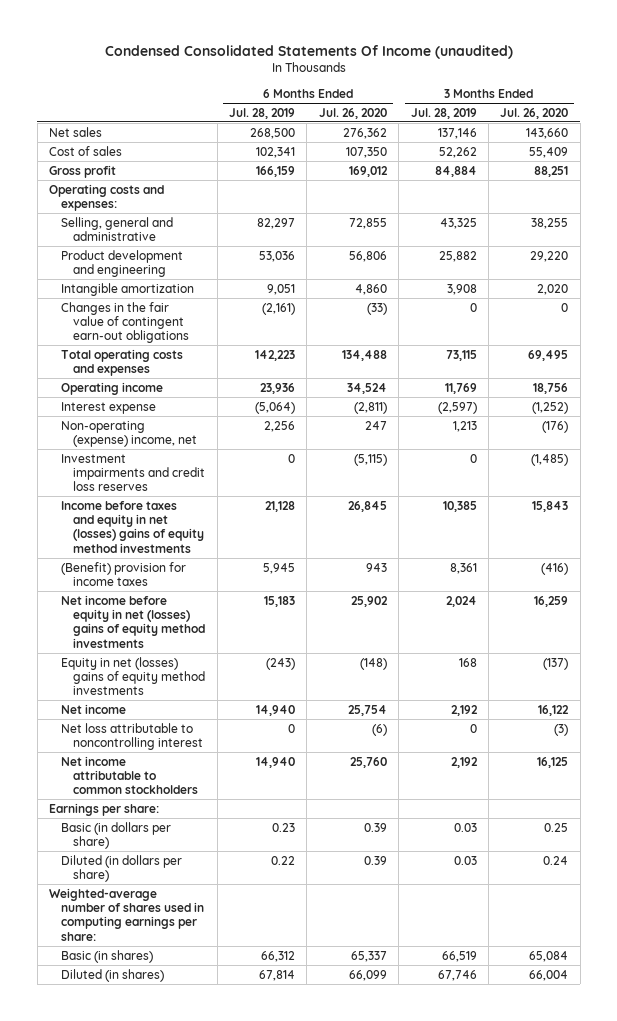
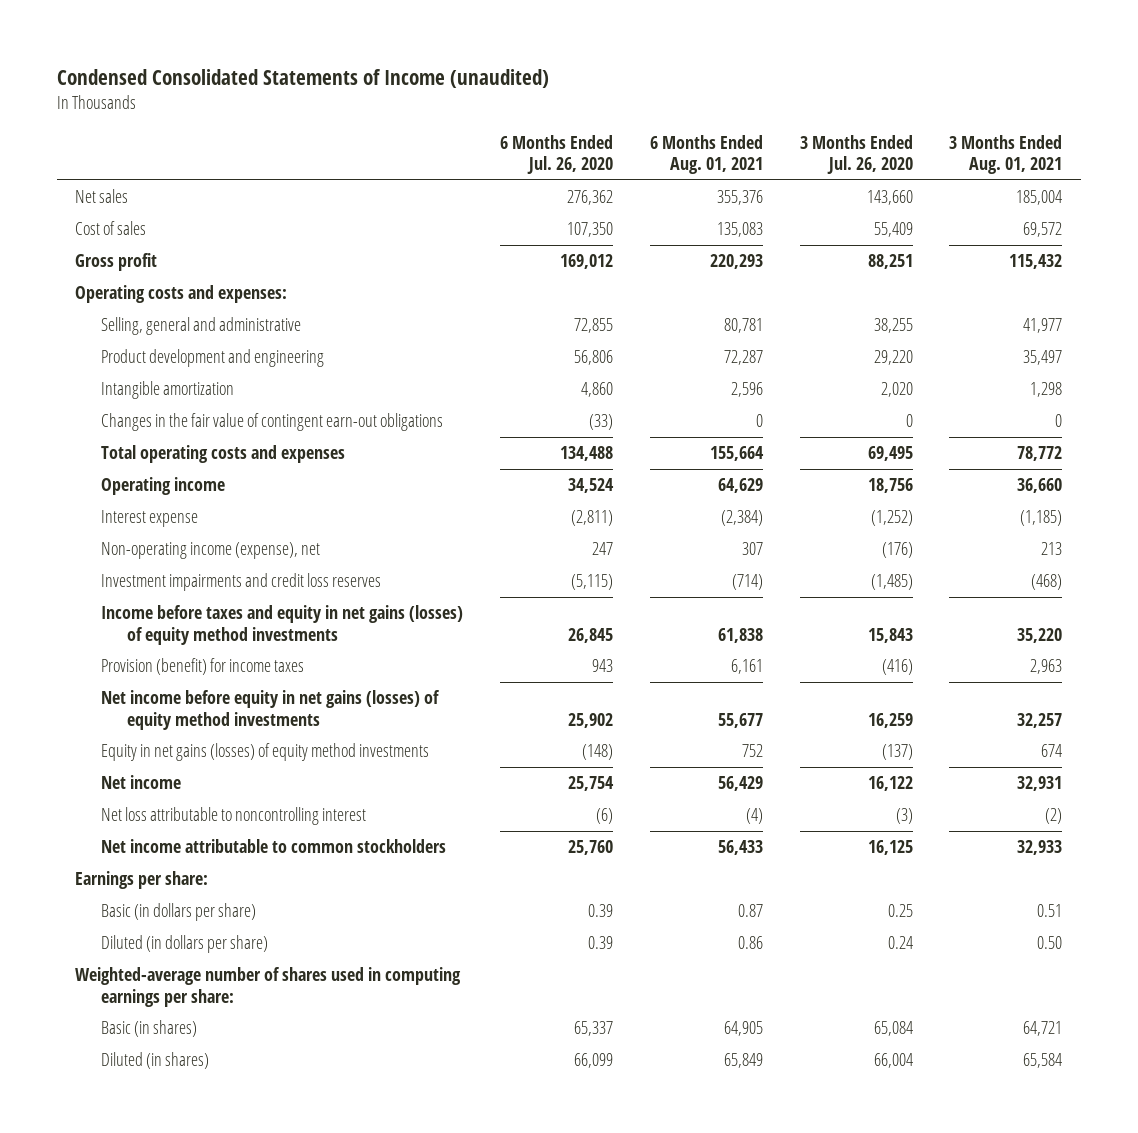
- Condensed Consolidated Statements Of Income (unaudited)
+ Condensed Consolidated Statements of Income (unaudited)
- | 6 Months Ended Jul. 28, 2019 | 6 Months Ended Jul. 26, 2020 | 3 Months Ended Jul. 28, 2019 | 3 Months Ended Jul. 26, 2020
+ | 6 Months Ended Jul. 26, 2020 | 6 Months Ended Aug. 01, 2021 | 3 Months Ended Jul. 26, 2020 | 3 Months Ended Aug. 01, 2021
- Non-operating (expense) income, net | 2,256 | 247 | 1,213 | (176)
+ Non-operating income (expense), net | 247 | 307 | (176) | 213
- Income before taxes and equity in net (losses) gains of equity method investments | 21,128 | 26,845 | 10,385 | 15,843
- (Benefit) provision for income taxes | 5,945 | 943 | 8,361 | (416)
- Net income before equity in net (losses) gains of equity method investments | 15,183 | 25,902 | 2,024 | 16,259
- Equity in net (losses) gains of equity method investments | (243) | (148) | 168 | (137)
+ Income before taxes and equity in net gains (losses) of equity method investments | 26,845 | 61,838 | 15,843 | 35,220
+ Provision (benefit) for income taxes | 943 | 6,161 | (416) | 2,963
+ Net income before equity in net gains (losses) of equity method investments | 25,902 | 55,677 | 16,259 | 32,257
+ Equity in net gains (losses) of equity method investments | (148) | 752 | (137) | 674

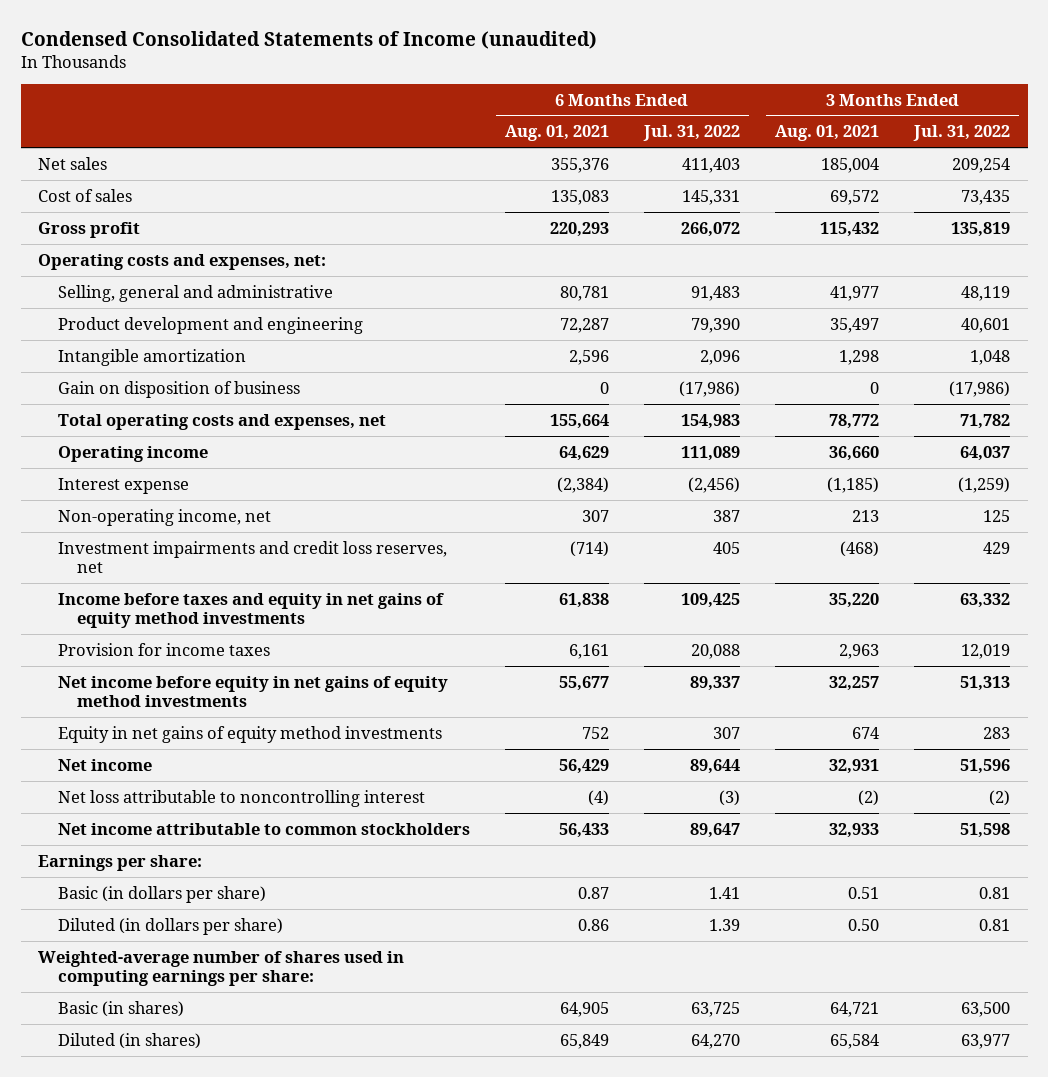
- | 6 Months Ended Jul. 26, 2020 | 6 Months Ended Aug. 01, 2021 | 3 Months Ended Jul. 26, 2020 | 3 Months Ended Aug. 01, 2021
+ | 6 Months Ended Aug. 01, 2021 | 6 Months Ended Jul. 31, 2022 | 3 Months Ended Aug. 01, 2021 | 3 Months Ended Jul. 31, 2022
- Operating costs and expenses:
+ Operating costs and expenses, net:
- Changes in the fair value of contingent earn-out obligations | (33) | 0 | 0 | 0
- Total operating costs and expenses | 134,488 | 155,664 | 69,495 | 78,772
+ Gain on disposition of business | 0 | (17,986) | 0 | (17,986)
+ Total operating costs and expenses, net | 155,664 | 154,983 | 78,772 | 71,782
- Non-operating income (expense), net | 247 | 307 | (176) | 213
- Investment impairments and credit loss reserves | (5,115) | (714) | (1,485) | (468)
- Income before taxes and equity in net gains (losses) of equity method investments | 26,845 | 61,838 | 15,843 | 35,220
- Provision (benefit) for income taxes | 943 | 6,161 | (416) | 2,963
- Net income before equity in net gains (losses) of equity method investments | 25,902 | 55,677 | 16,259 | 32,257
- Equity in net gains (losses) of equity method investments | (148) | 752 | (137) | 674
+ Non-operating income, net | 307 | 387 | 213 | 125
+ Investment impairments and credit loss reserves, net | (714) | 405 | (468) | 429
+ Income before taxes and equity in net gains of equity method investments | 61,838 | 109,425 | 35,220 | 63,332
+ Provision for income taxes | 6,161 | 20,088 | 2,963 | 12,019
+ Net income before equity in net gains of equity method investments | 55,677 | 89,337 | 32,257 | 51,313
+ Equity in net gains of equity method investments | 752 | 307 | 674 | 283

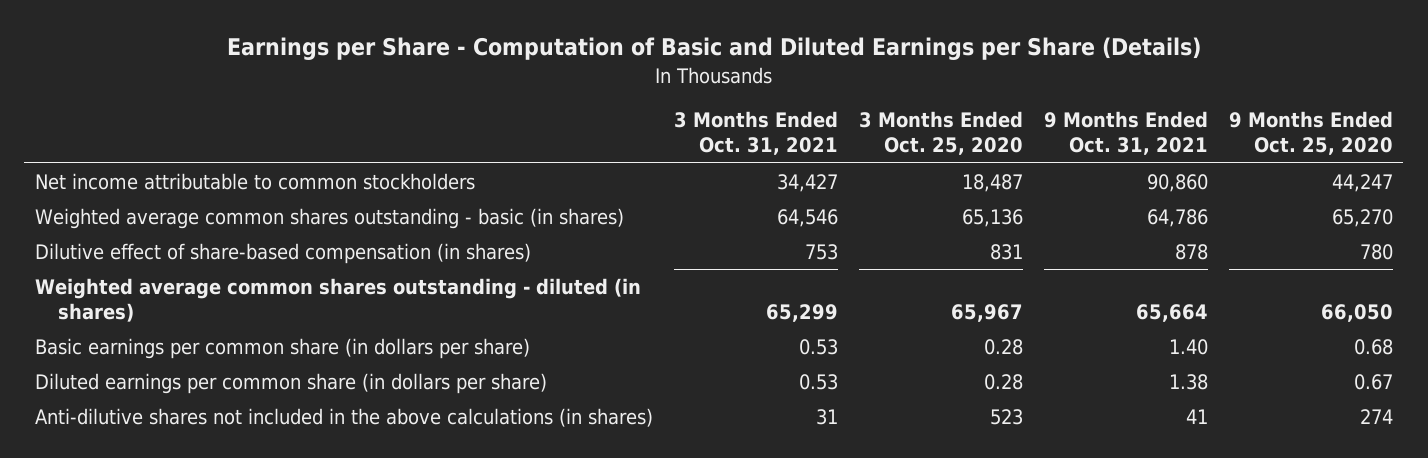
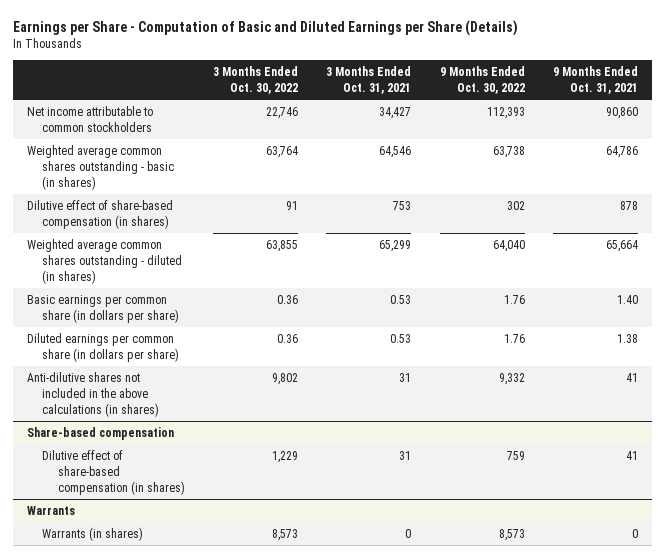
- | 3 Months Ended Oct. 31, 2021 | 3 Months Ended Oct. 25, 2020 | 9 Months Ended Oct. 31, 2021 | 9 Months Ended Oct. 25, 2020
+ | 3 Months Ended Oct. 30, 2022 | 3 Months Ended Oct. 31, 2021 | 9 Months Ended Oct. 30, 2022 | 9 Months Ended Oct. 31, 2021
+ Share-based compensation
+ Dilutive effect of share-based compensation (in shares) | 1,229 | 31 | 759 | 41
+ Warrants
+ Warrants (in shares) | 8,573 | 0 | 8,573 | 0

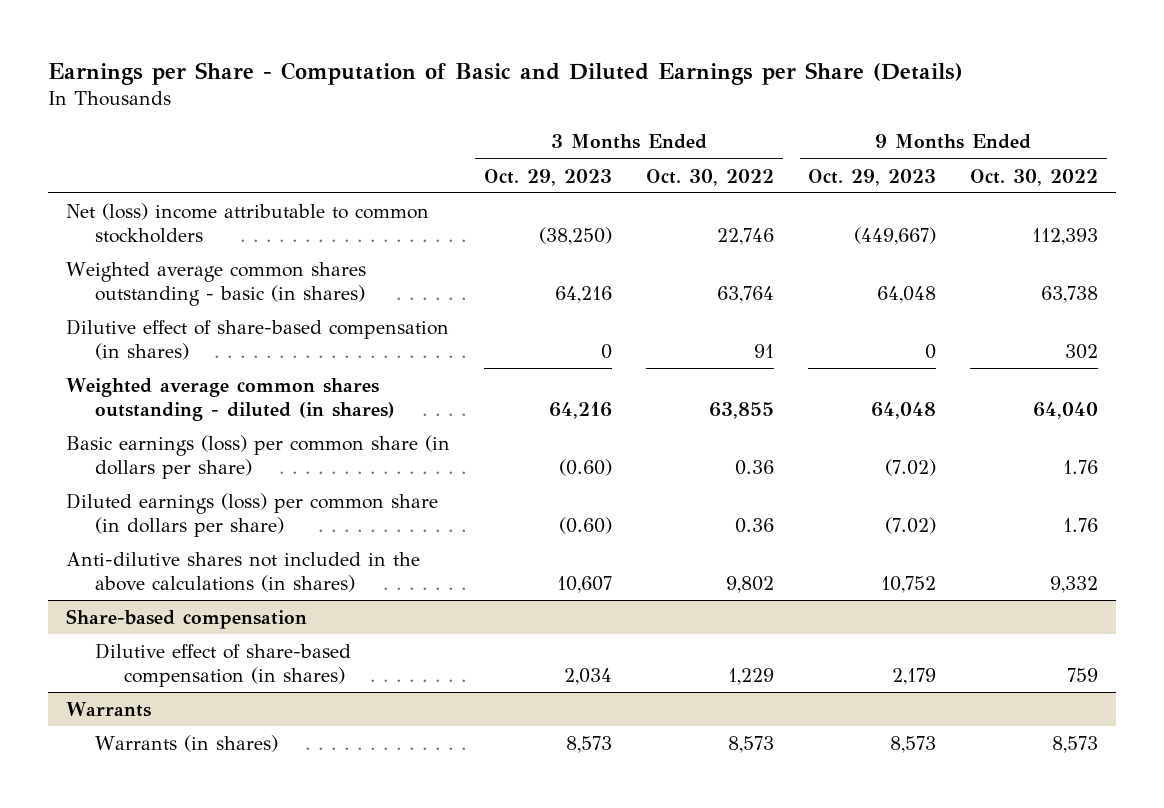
- | 3 Months Ended Oct. 30, 2022 | 3 Months Ended Oct. 31, 2021 | 9 Months Ended Oct. 30, 2022 | 9 Months Ended Oct. 31, 2021
+ | 3 Months Ended Oct. 29, 2023 | 3 Months Ended Oct. 30, 2022 | 9 Months Ended Oct. 29, 2023 | 9 Months Ended Oct. 30, 2022
- Net income attributable to common stockholders | 22,746 | 34,427 | 112,393 | 90,860
+ Net (loss) income attributable to common stockholders | (38,250) | 22,746 | (449,667) | 112,393
- Basic earnings per common share (in dollars per share) | 0.36 | 0.53 | 1.76 | 1.40
- Diluted earnings per common share (in dollars per share) | 0.36 | 0.53 | 1.76 | 1.38
+ Basic earnings (loss) per common share (in dollars per share) | (0.60) | 0.36 | (7.02) | 1.76
+ Diluted earnings (loss) per common share (in dollars per share) | (0.60) | 0.36 | (7.02) | 1.76

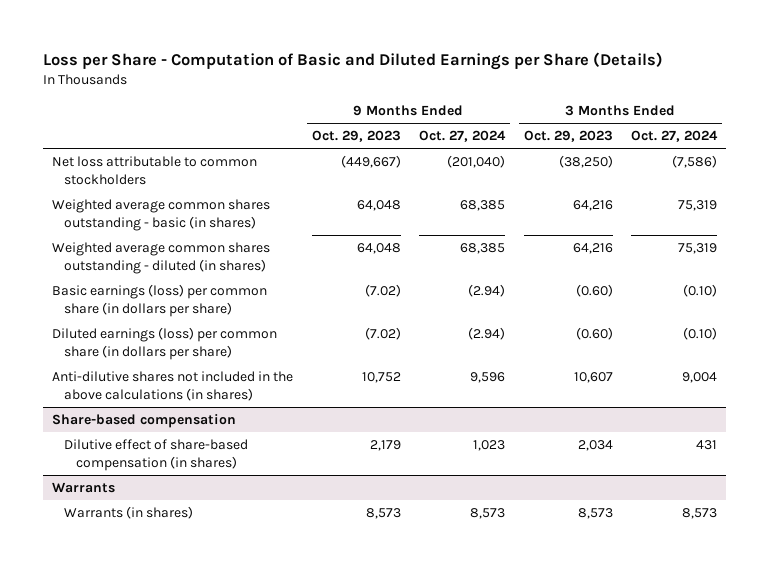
- Earnings per Share - Computation of Basic and Diluted Earnings per Share (Details)
+ Loss per Share - Computation of Basic and Diluted Earnings per Share (Details)
- | 3 Months Ended Oct. 29, 2023 | 3 Months Ended Oct. 30, 2022 | 9 Months Ended Oct. 29, 2023 | 9 Months Ended Oct. 30, 2022
+ | 9 Months Ended Oct. 29, 2023 | 9 Months Ended Oct. 27, 2024 | 3 Months Ended Oct. 29, 2023 | 3 Months Ended Oct. 27, 2024
- Net (loss) income attributable to common stockholders | (38,250) | 22,746 | (449,667) | 112,393
+ Net loss attributable to common stockholders | (449,667) | (201,040) | (38,250) | (7,586)
- Dilutive effect of share-based compensation (in shares) | 0 | 91 | 0 | 302

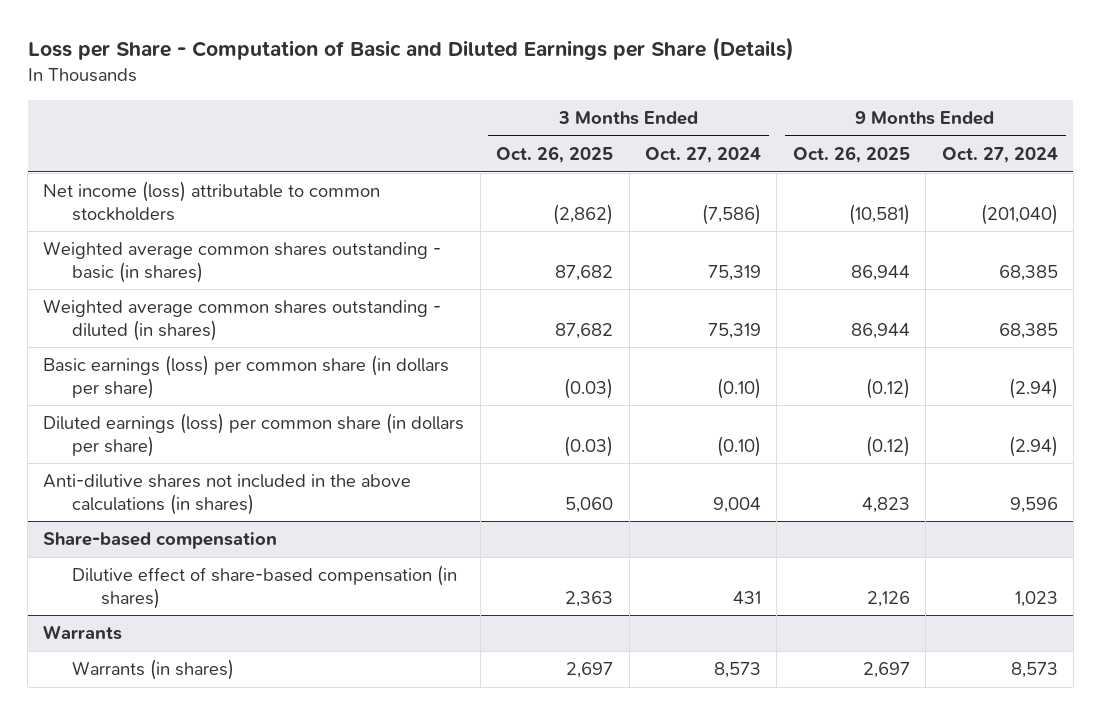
- | 9 Months Ended Oct. 29, 2023 | 9 Months Ended Oct. 27, 2024 | 3 Months Ended Oct. 29, 2023 | 3 Months Ended Oct. 27, 2024
+ | 3 Months Ended Oct. 26, 2025 | 3 Months Ended Oct. 27, 2024 | 9 Months Ended Oct. 26, 2025 | 9 Months Ended Oct. 27, 2024
- Net loss attributable to common stockholders | (449,667) | (201,040) | (38,250) | (7,586)
+ Net income (loss) attributable to common stockholders | (2,862) | (7,586) | (10,581) | (201,040)

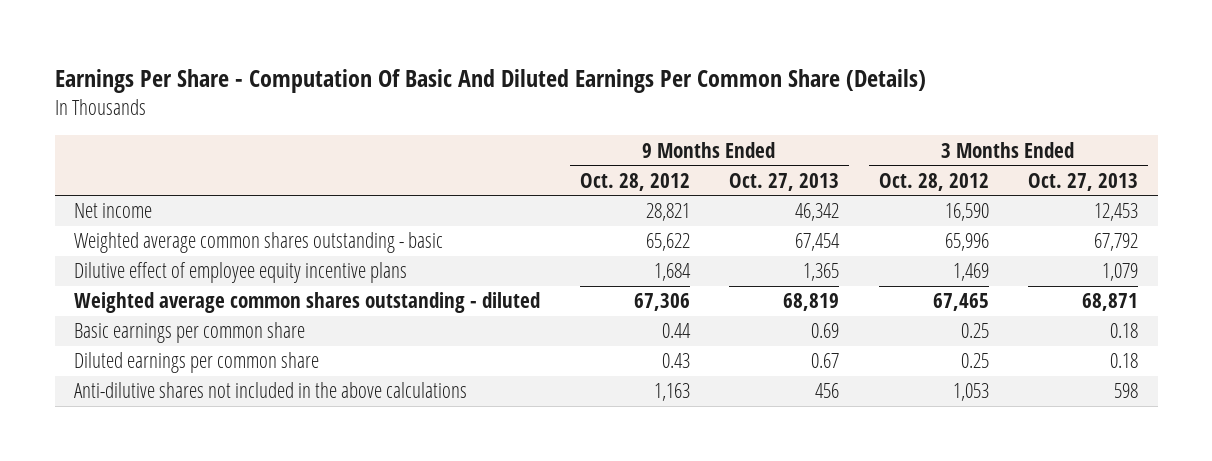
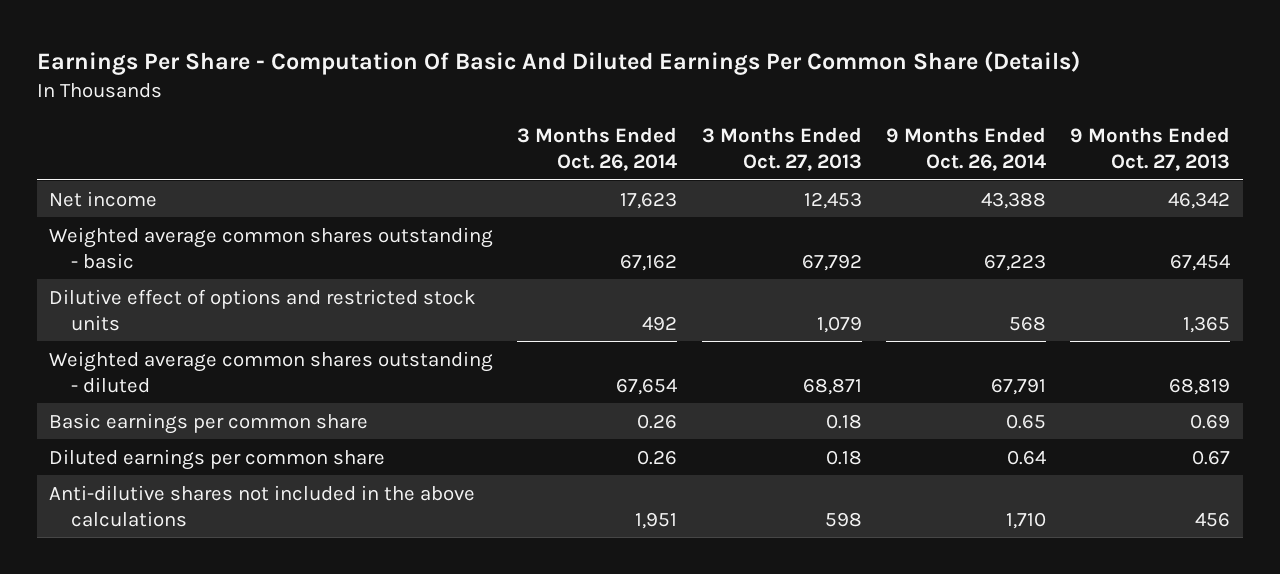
- | 9 Months Ended Oct. 28, 2012 | 9 Months Ended Oct. 27, 2013 | 3 Months Ended Oct. 28, 2012 | 3 Months Ended Oct. 27, 2013
+ | 3 Months Ended Oct. 26, 2014 | 3 Months Ended Oct. 27, 2013 | 9 Months Ended Oct. 26, 2014 | 9 Months Ended Oct. 27, 2013
- Dilutive effect of employee equity incentive plans | 1,684 | 1,365 | 1,469 | 1,079
+ Dilutive effect of options and restricted stock units | 492 | 1,079 | 568 | 1,365

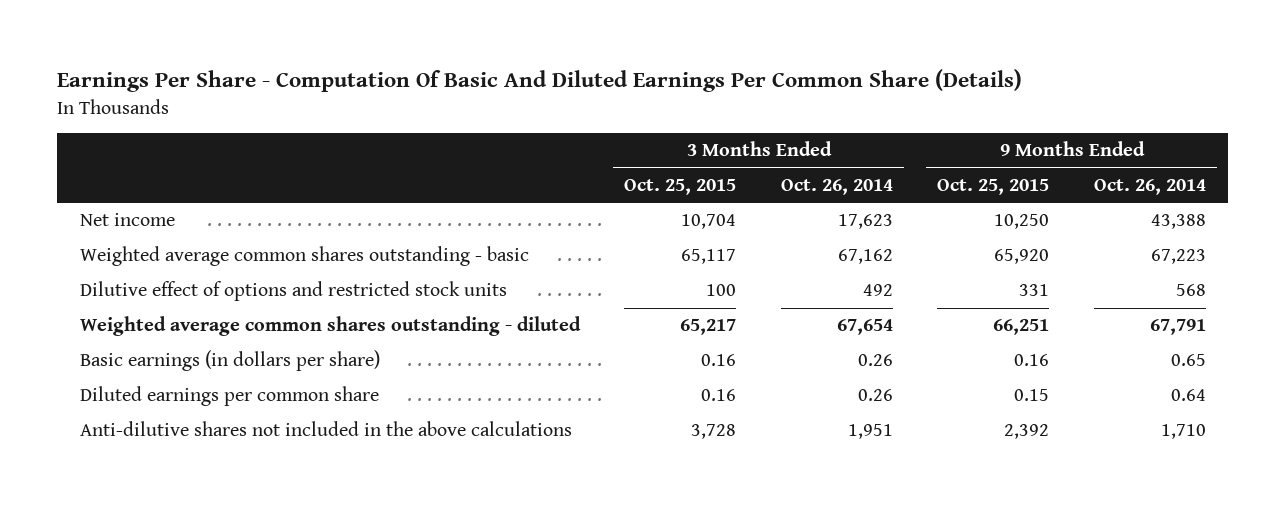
- | 3 Months Ended Oct. 26, 2014 | 3 Months Ended Oct. 27, 2013 | 9 Months Ended Oct. 26, 2014 | 9 Months Ended Oct. 27, 2013
+ | 3 Months Ended Oct. 25, 2015 | 3 Months Ended Oct. 26, 2014 | 9 Months Ended Oct. 25, 2015 | 9 Months Ended Oct. 26, 2014
- Basic earnings per common share | 0.26 | 0.18 | 0.65 | 0.69
+ Basic earnings (in dollars per share) | 0.16 | 0.26 | 0.16 | 0.65

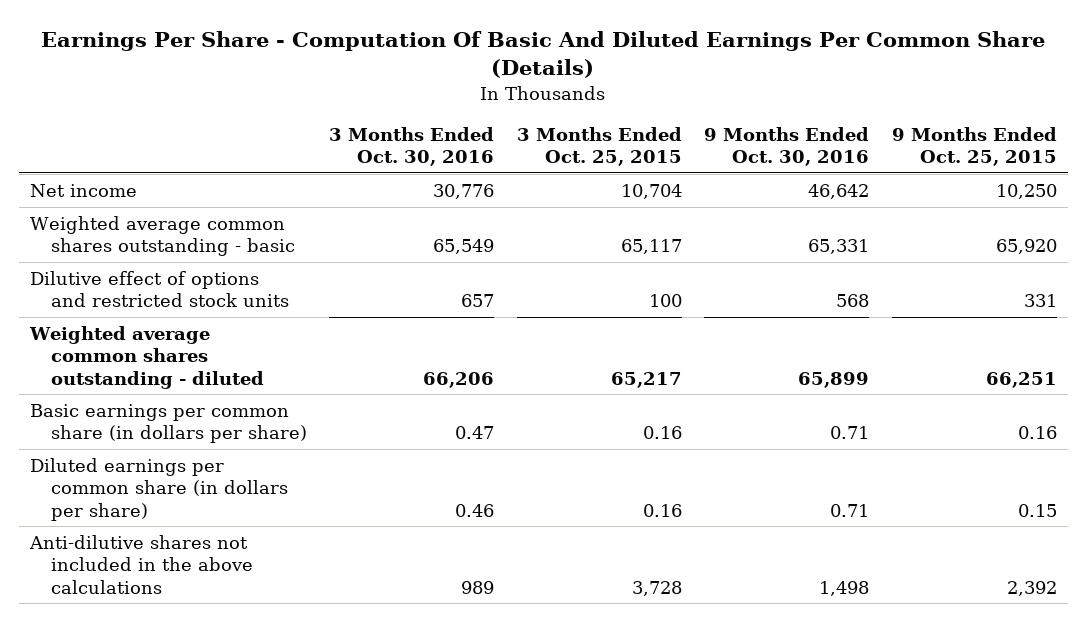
- | 3 Months Ended Oct. 25, 2015 | 3 Months Ended Oct. 26, 2014 | 9 Months Ended Oct. 25, 2015 | 9 Months Ended Oct. 26, 2014
+ | 3 Months Ended Oct. 30, 2016 | 3 Months Ended Oct. 25, 2015 | 9 Months Ended Oct. 30, 2016 | 9 Months Ended Oct. 25, 2015
- Basic earnings (in dollars per share) | 0.16 | 0.26 | 0.16 | 0.65
- Diluted earnings per common share | 0.16 | 0.26 | 0.15 | 0.64
+ Basic earnings per common share (in dollars per share) | 0.47 | 0.16 | 0.71 | 0.16
+ Diluted earnings per common share (in dollars per share) | 0.46 | 0.16 | 0.71 | 0.15

